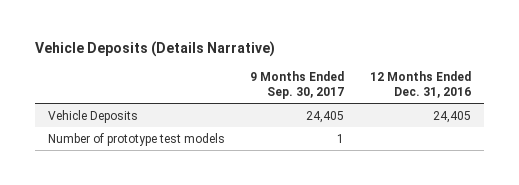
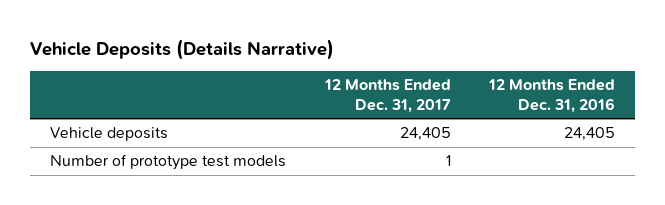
- | 9 Months Ended Sep. 30, 2017 | 12 Months Ended Dec. 31, 2016
+ | 12 Months Ended Dec. 31, 2017 | 12 Months Ended Dec. 31, 2016
- Vehicle Deposits | 24,405 | 24,405
+ Vehicle deposits | 24,405 | 24,405

